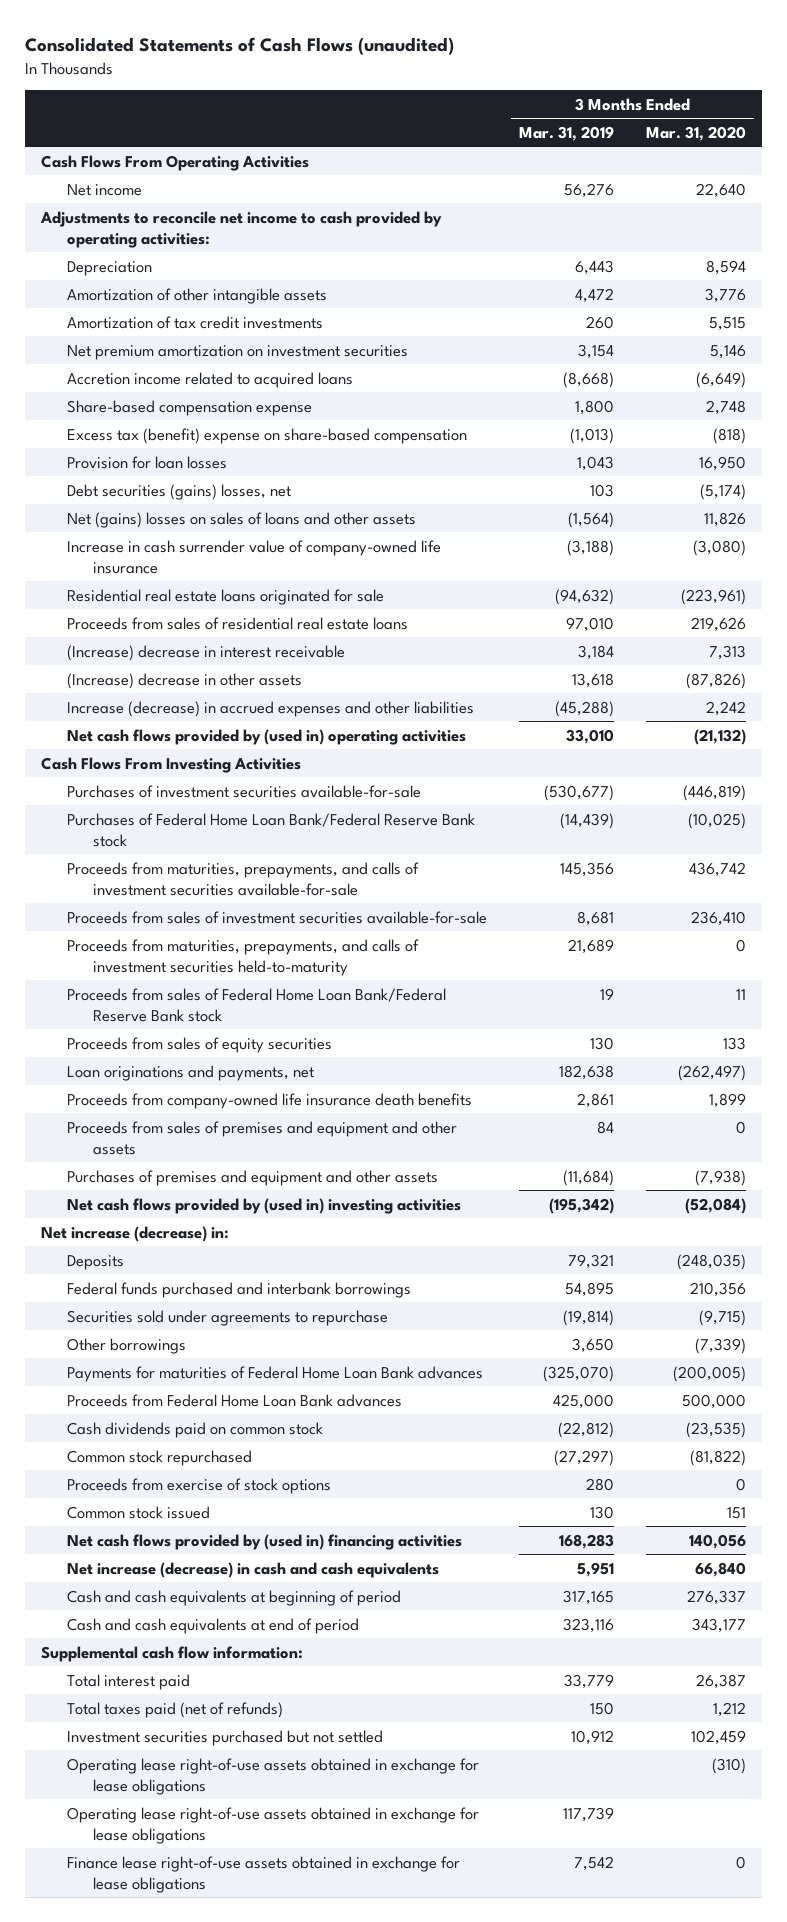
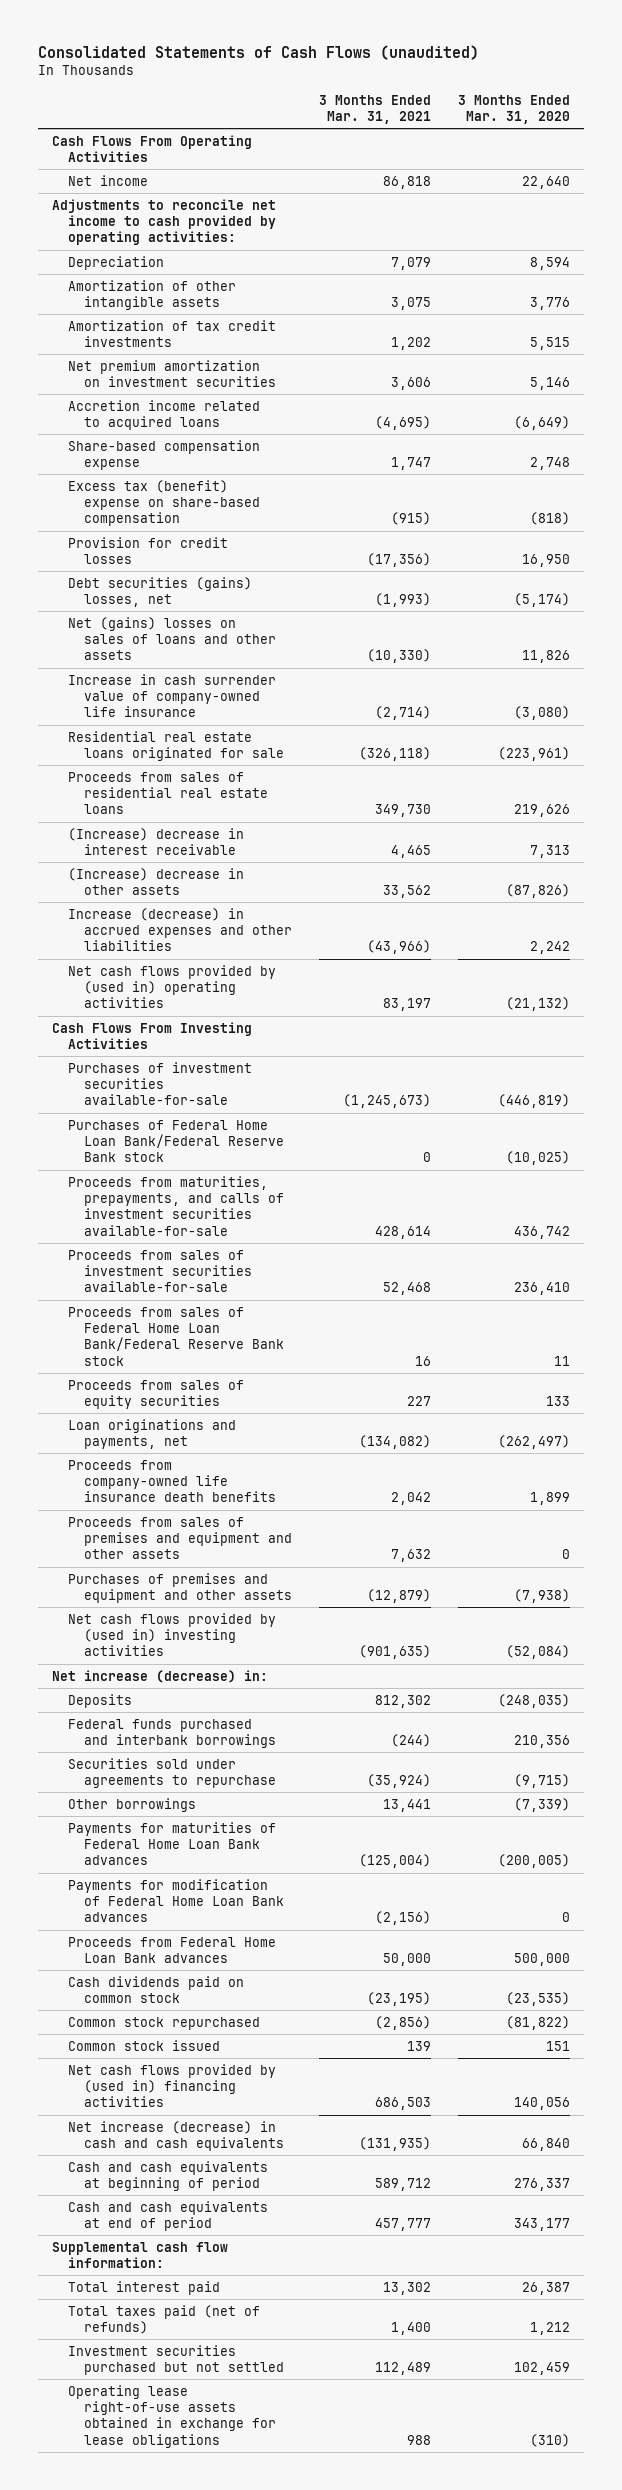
- | 3 Months Ended Mar. 31, 2019 | 3 Months Ended Mar. 31, 2020
+ | 3 Months Ended Mar. 31, 2021 | 3 Months Ended Mar. 31, 2020
- Provision for loan losses | 1,043 | 16,950
+ Provision for credit losses | (17,356) | 16,950
- Proceeds from maturities, prepayments, and calls of investment securities held-to-maturity | 21,689 | 0
+ Payments for modification of Federal Home Loan Bank advances | (2,156) | 0
- Proceeds from exercise of stock options | 280 | 0
- Operating lease right-of-use assets obtained in exchange for lease obligations | 117,739 |
- Finance lease right-of-use assets obtained in exchange for lease obligations | 7,542 | 0

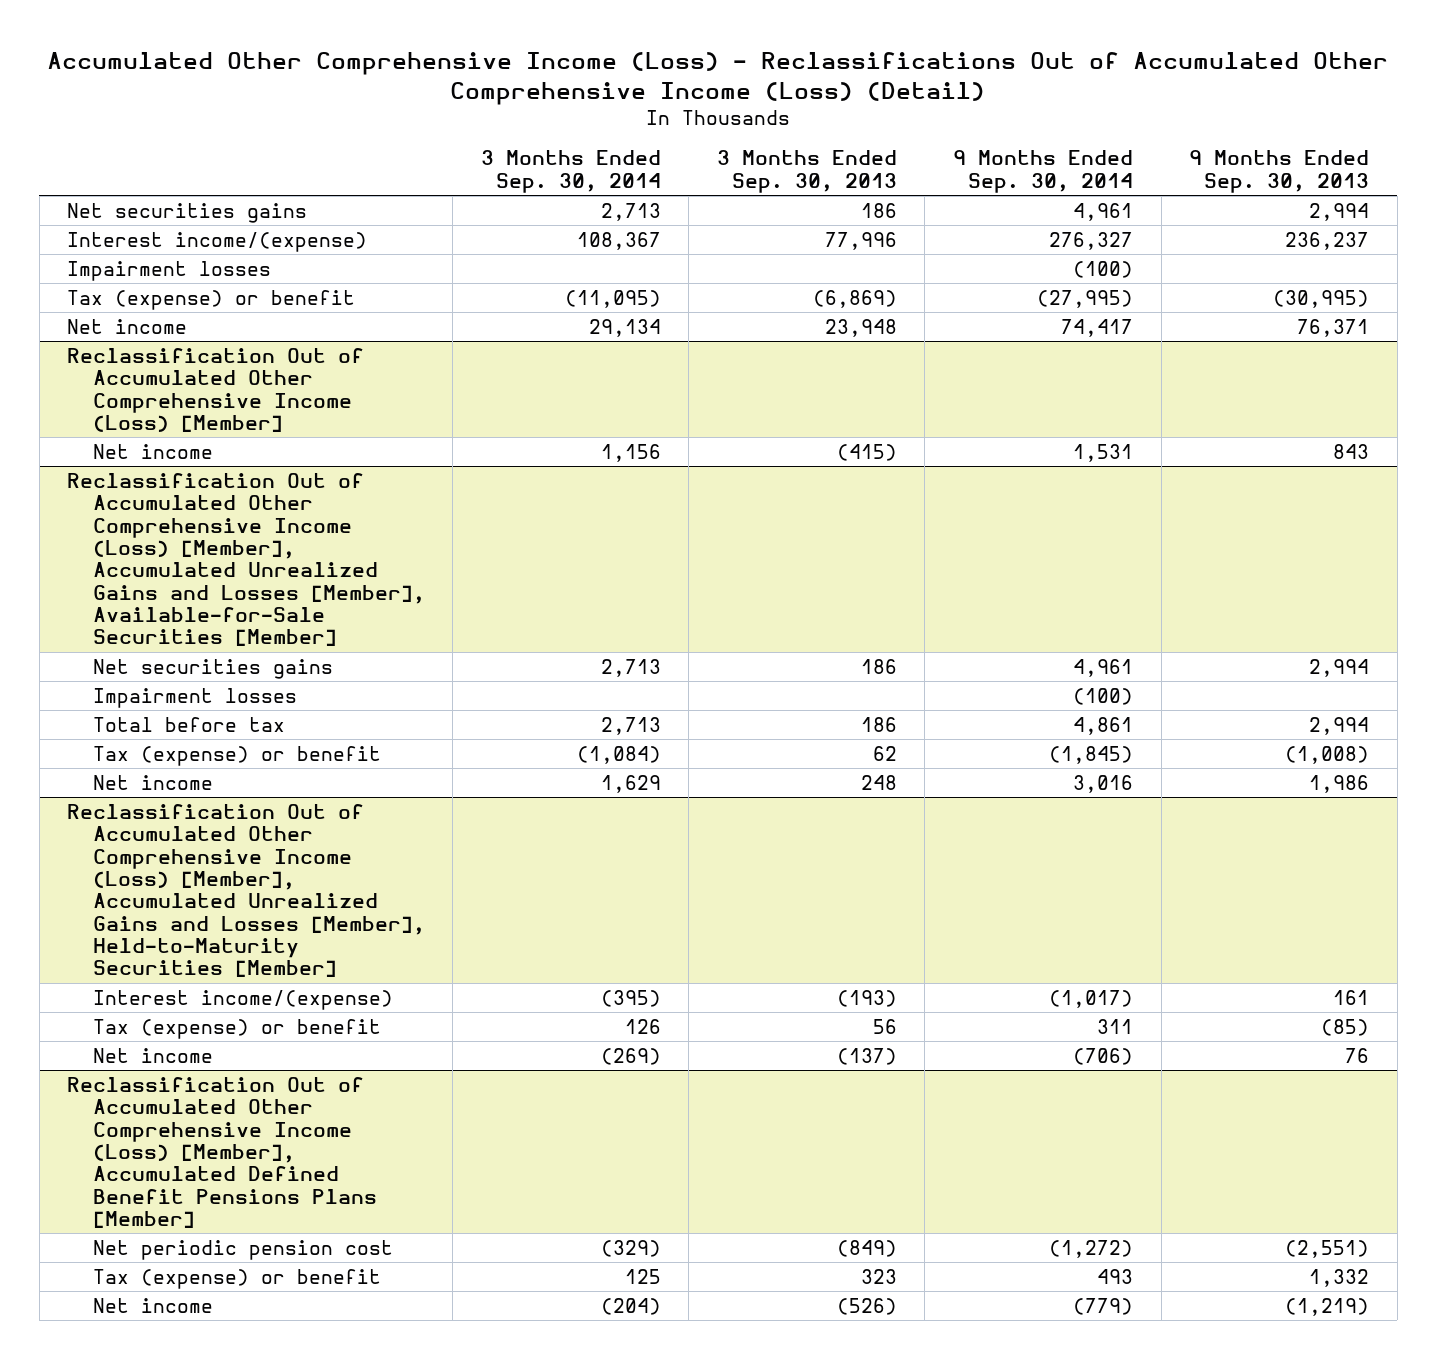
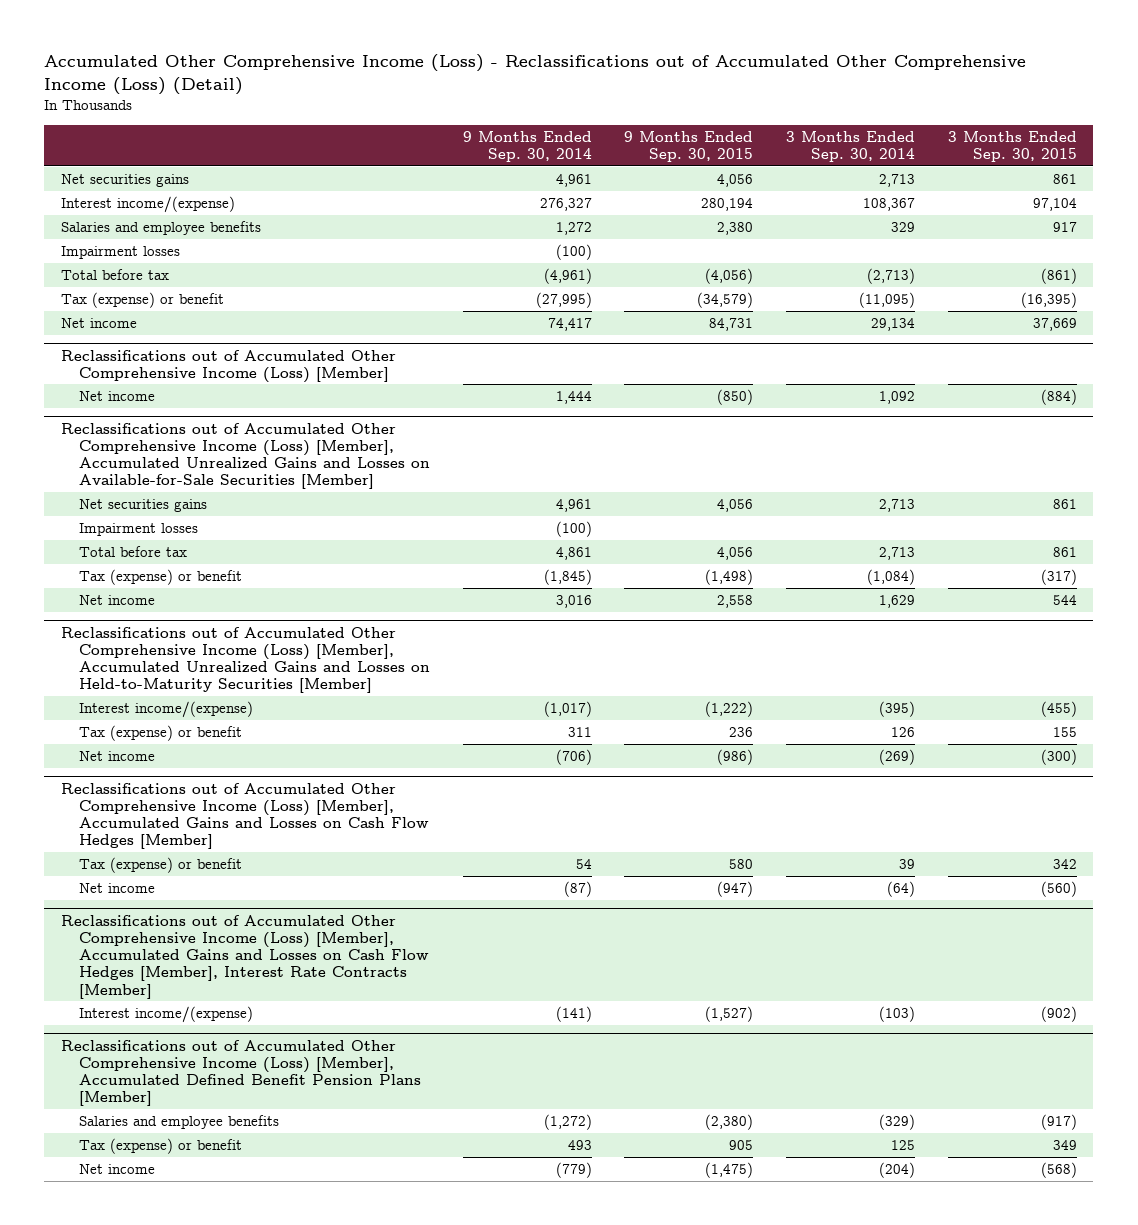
- Accumulated Other Comprehensive Income (Loss) - Reclassifications Out of Accumulated Other Comprehensive Income (Loss) (Detail)
+ Accumulated Other Comprehensive Income (Loss) - Reclassifications out of Accumulated Other Comprehensive Income (Loss) (Detail)
- | 3 Months Ended Sep. 30, 2014 | 3 Months Ended Sep. 30, 2013 | 9 Months Ended Sep. 30, 2014 | 9 Months Ended Sep. 30, 2013
+ | 9 Months Ended Sep. 30, 2014 | 9 Months Ended Sep. 30, 2015 | 3 Months Ended Sep. 30, 2014 | 3 Months Ended Sep. 30, 2015
+ Salaries and employee benefits | 1,272 | 2,380 | 329 | 917
+ Total before tax | (4,961) | (4,056) | (2,713) | (861)
- Reclassification Out of Accumulated Other Comprehensive Income (Loss) [Member]
- Net income | 1,156 | (415) | 1,531 | 843
- Reclassification Out of Accumulated Other Comprehensive Income (Loss) [Member], Accumulated Unrealized Gains and Losses [Member], Available-for-Sale Securities [Member]
+ Reclassifications out of Accumulated Other Comprehensive Income (Loss) [Member]
+ Net income | 1,444 | (850) | 1,092 | (884)
+ Reclassifications out of Accumulated Other Comprehensive Income (Loss) [Member], Accumulated Unrealized Gains and Losses on Available-for-Sale Securities [Member]
- Reclassification Out of Accumulated Other Comprehensive Income (Loss) [Member], Accumulated Unrealized Gains and Losses [Member], Held-to-Maturity Securities [Member]
+ Reclassifications out of Accumulated Other Comprehensive Income (Loss) [Member], Accumulated Unrealized Gains and Losses on Held-to-Maturity Securities [Member]
- Reclassification Out of Accumulated Other Comprehensive Income (Loss) [Member], Accumulated Defined Benefit Pensions Plans [Member]
- Net periodic pension cost | (329) | (849) | (1,272) | (2,551)
+ Reclassifications out of Accumulated Other Comprehensive Income (Loss) [Member], Accumulated Gains and Losses on Cash Flow Hedges [Member]
+ Tax (expense) or benefit | 54 | 580 | 39 | 342
+ Net income | (87) | (947) | (64) | (560)
+ Reclassifications out of Accumulated Other Comprehensive Income (Loss) [Member], Accumulated Gains and Losses on Cash Flow Hedges [Member], Interest Rate Contracts [Member]
+ Interest income/(expense) | (141) | (1,527) | (103) | (902)
+ Reclassifications out of Accumulated Other Comprehensive Income (Loss) [Member], Accumulated Defined Benefit Pension Plans [Member]
+ Salaries and employee benefits | (1,272) | (2,380) | (329) | (917)

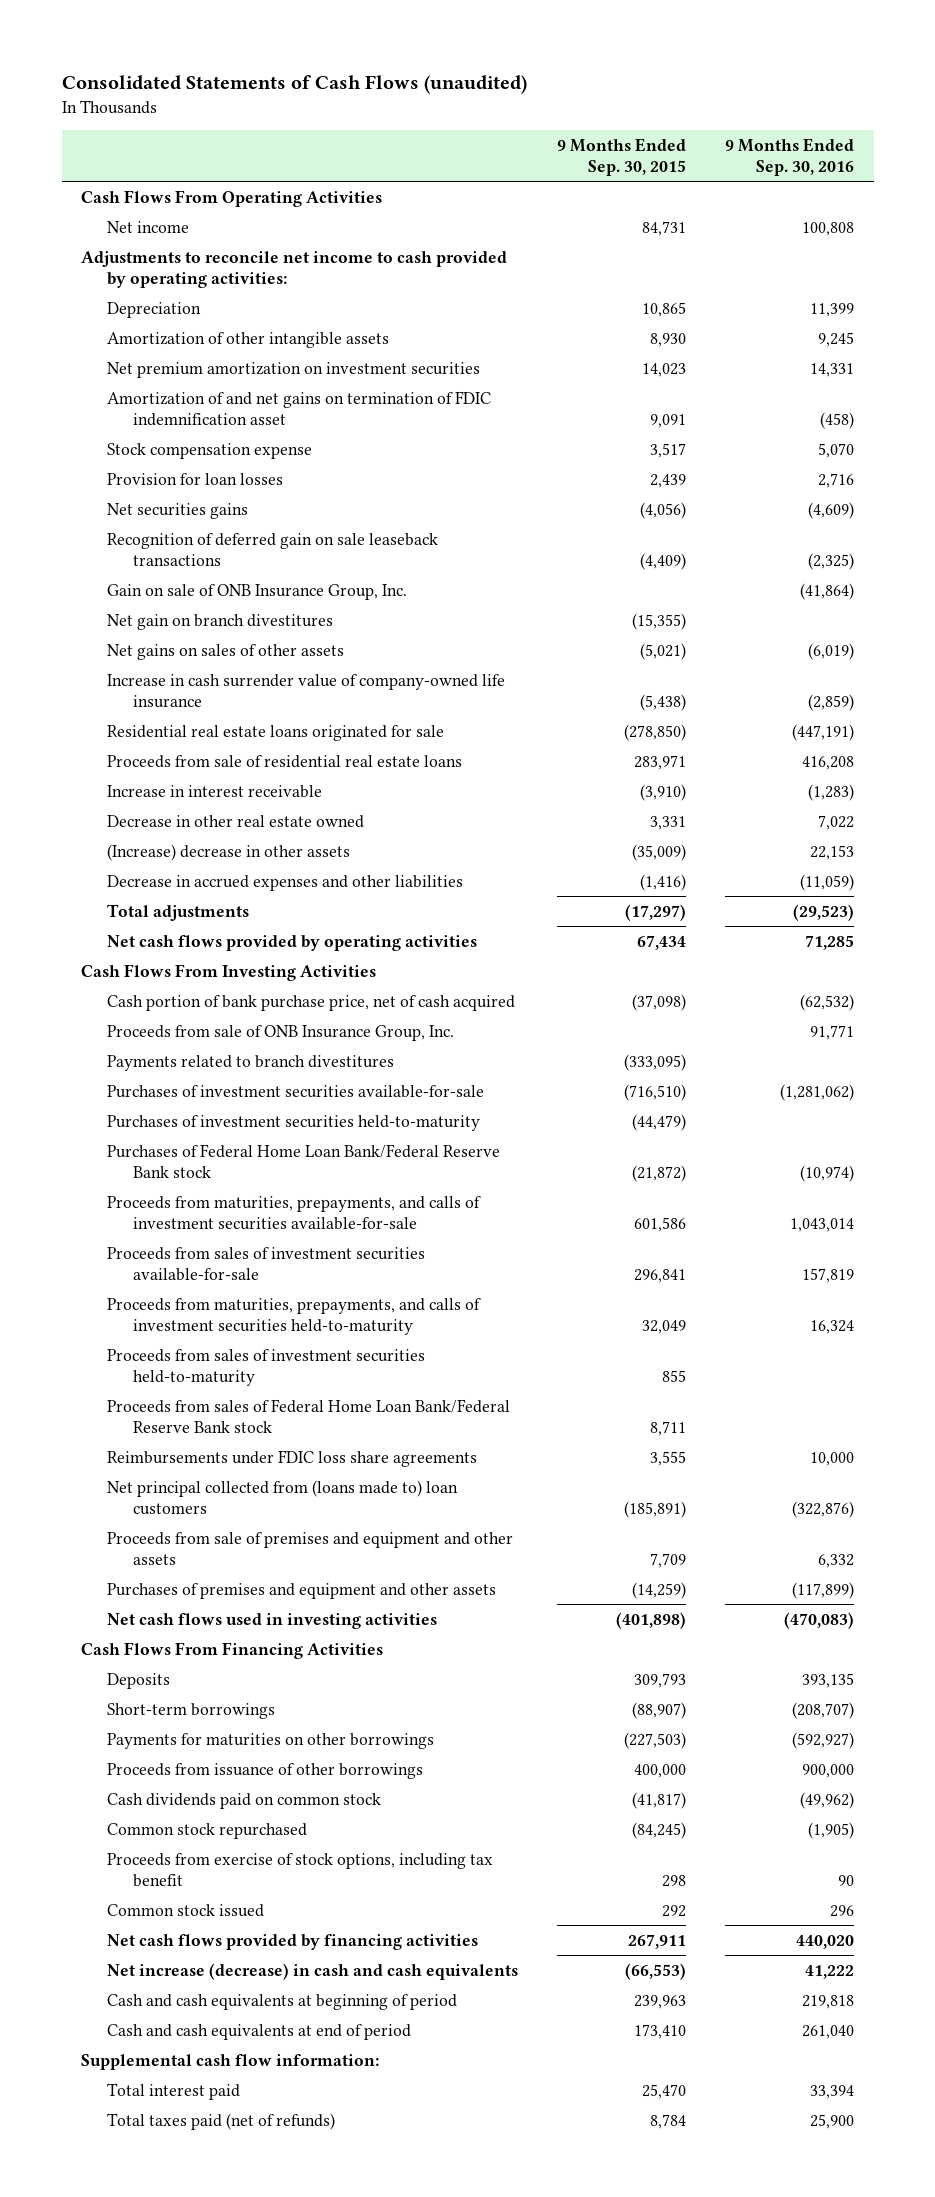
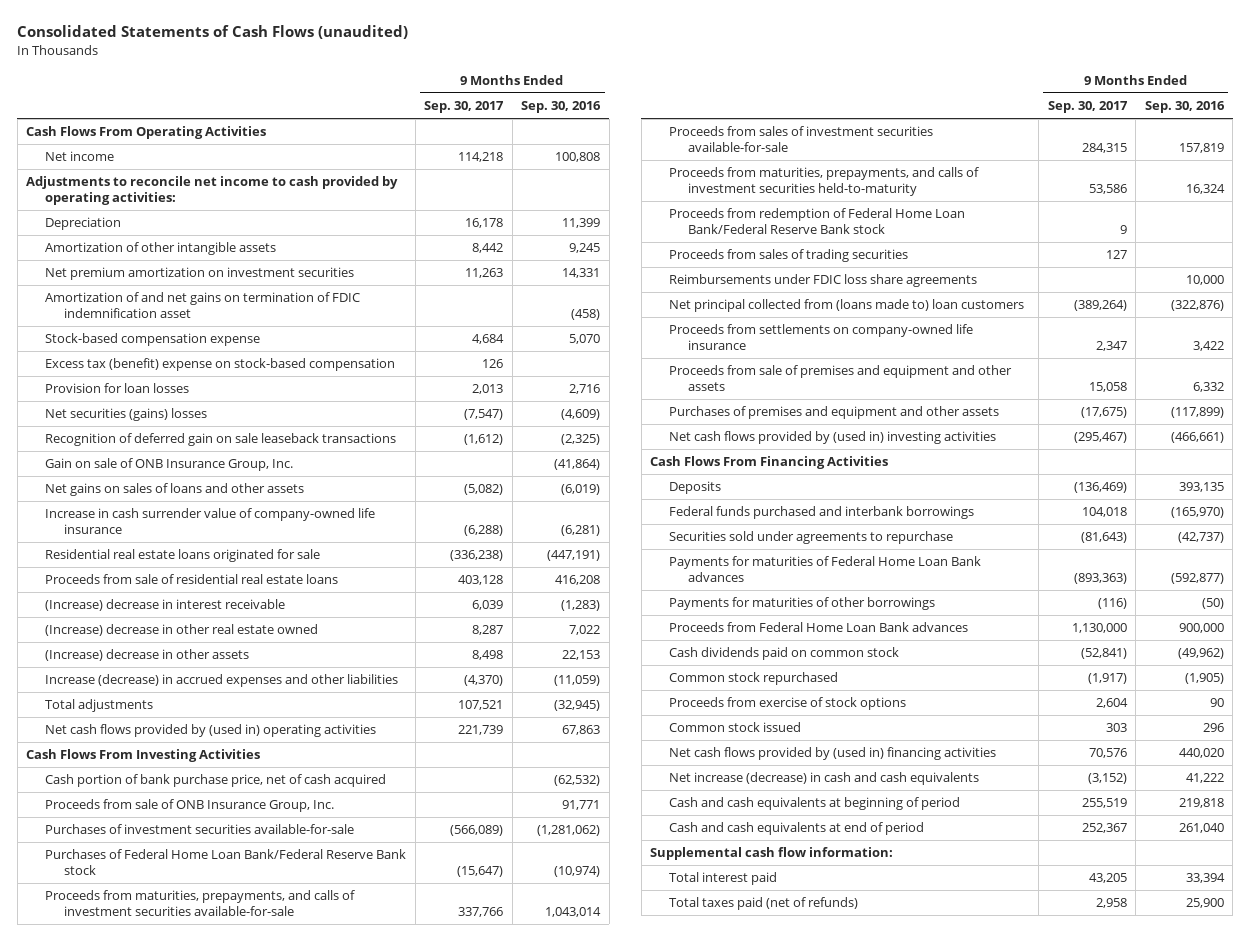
- | 9 Months Ended Sep. 30, 2015 | 9 Months Ended Sep. 30, 2016
+ | 9 Months Ended Sep. 30, 2017 | 9 Months Ended Sep. 30, 2016
- Stock compensation expense | 3,517 | 5,070
+ Stock-based compensation expense | 4,684 | 5,070
+ Excess tax (benefit) expense on stock-based compensation | 126 |
- Net securities gains | (4,056) | (4,609)
+ Net securities (gains) losses | (7,547) | (4,609)
- Net gain on branch divestitures | (15,355) |
- Net gains on sales of other assets | (5,021) | (6,019)
- Increase in cash surrender value of company-owned life insurance | (5,438) | (2,859)
+ Net gains on sales of loans and other assets | (5,082) | (6,019)
+ Increase in cash surrender value of company-owned life insurance | (6,288) | (6,281)
- Increase in interest receivable | (3,910) | (1,283)
- Decrease in other real estate owned | 3,331 | 7,022
+ (Increase) decrease in interest receivable | 6,039 | (1,283)
+ (Increase) decrease in other real estate owned | 8,287 | 7,022
- Decrease in accrued expenses and other liabilities | (1,416) | (11,059)
- Total adjustments | (17,297) | (29,523)
- Net cash flows provided by operating activities | 67,434 | 71,285
+ Increase (decrease) in accrued expenses and other liabilities | (4,370) | (11,059)
+ Total adjustments | 107,521 | (32,945)
+ Net cash flows provided by (used in) operating activities | 221,739 | 67,863
- Payments related to branch divestitures | (333,095) |
- Purchases of investment securities held-to-maturity | (44,479) |
- Proceeds from sales of investment securities held-to-maturity | 855 |
- Proceeds from sales of Federal Home Loan Bank/Federal Reserve Bank stock | 8,711 |
+ Proceeds from redemption of Federal Home Loan Bank/Federal Reserve Bank stock | 9 |
+ Proceeds from sales of trading securities | 127 |
+ Proceeds from settlements on company-owned life insurance | 2,347 | 3,422
- Net cash flows used in investing activities | (401,898) | (470,083)
+ Net cash flows provided by (used in) investing activities | (295,467) | (466,661)
- Short-term borrowings | (88,907) | (208,707)
- Payments for maturities on other borrowings | (227,503) | (592,927)
- Proceeds from issuance of other borrowings | 400,000 | 900,000
+ Federal funds purchased and interbank borrowings | 104,018 | (165,970)
+ Securities sold under agreements to repurchase | (81,643) | (42,737)
+ Payments for maturities of Federal Home Loan Bank advances | (893,363) | (592,877)
+ Payments for maturities of other borrowings | (116) | (50)
+ Proceeds from Federal Home Loan Bank advances | 1,130,000 | 900,000
- Proceeds from exercise of stock options, including tax benefit | 298 | 90
+ Proceeds from exercise of stock options | 2,604 | 90
- Net cash flows provided by financing activities | 267,911 | 440,020
+ Net cash flows provided by (used in) financing activities | 70,576 | 440,020

